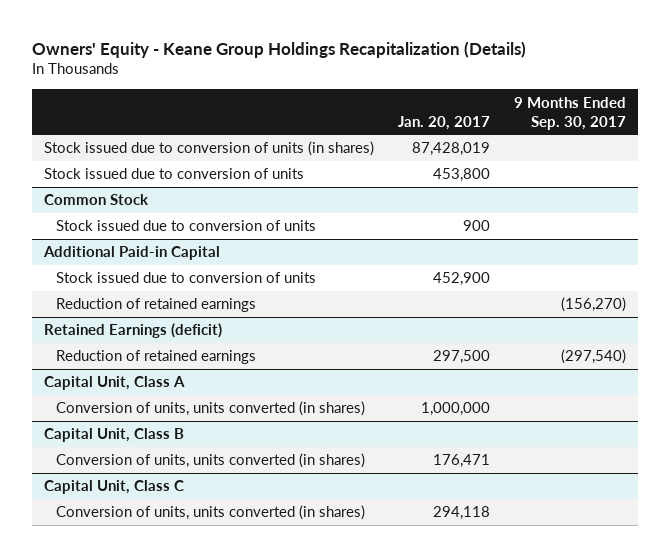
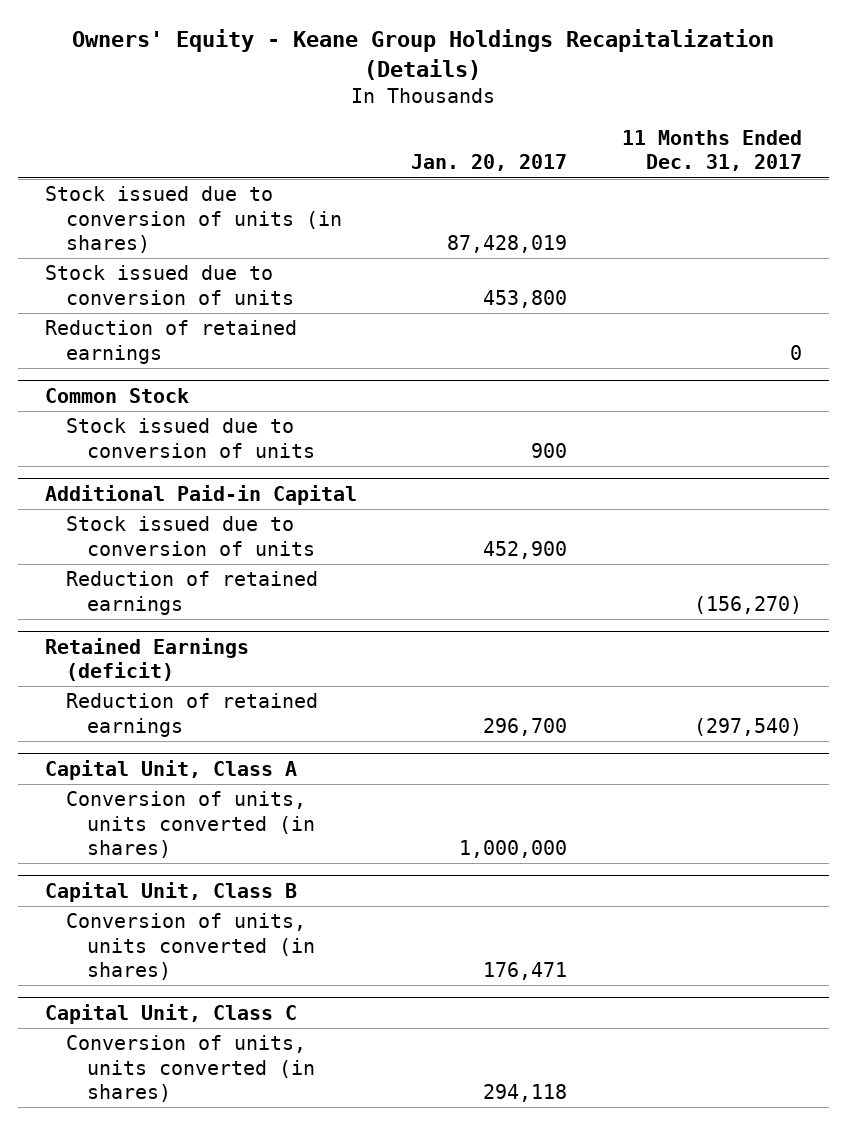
- | Jan. 20, 2017 | 9 Months Ended Sep. 30, 2017
+ | Jan. 20, 2017 | 11 Months Ended Dec. 31, 2017
+ Reduction of retained earnings | | 0
@ Retained Earnings (deficit)
- Reduction of retained earnings | 297,500 | (297,540)
+ Reduction of retained earnings | 296,700 | (297,540)

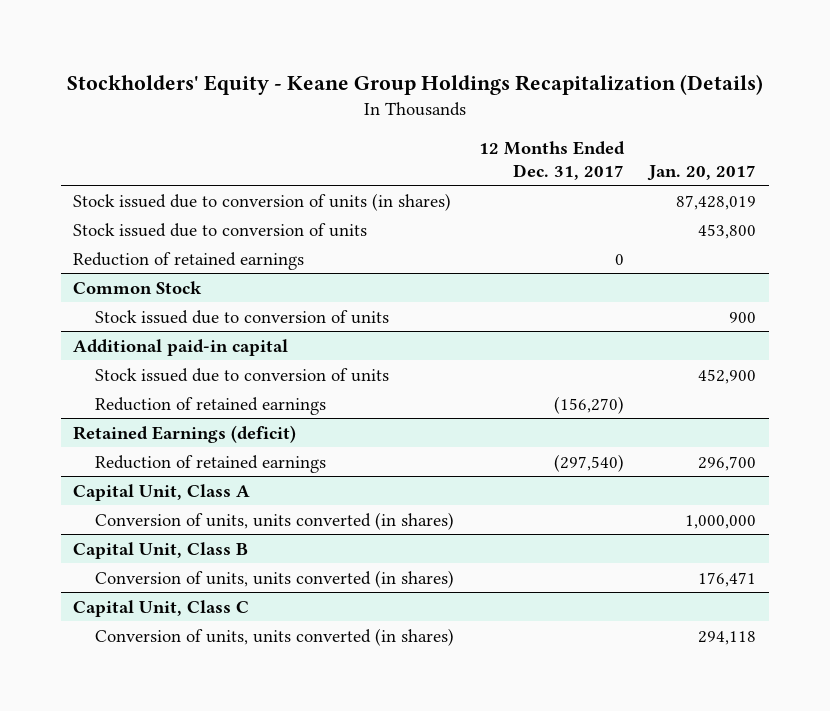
- Owners' Equity - Keane Group Holdings Recapitalization (Details)
+ Stockholders' Equity - Keane Group Holdings Recapitalization (Details)
- | Jan. 20, 2017 | 11 Months Ended Dec. 31, 2017
+ | 12 Months Ended Dec. 31, 2017 | Jan. 20, 2017
- Additional Paid-in Capital
+ Additional paid-in capital

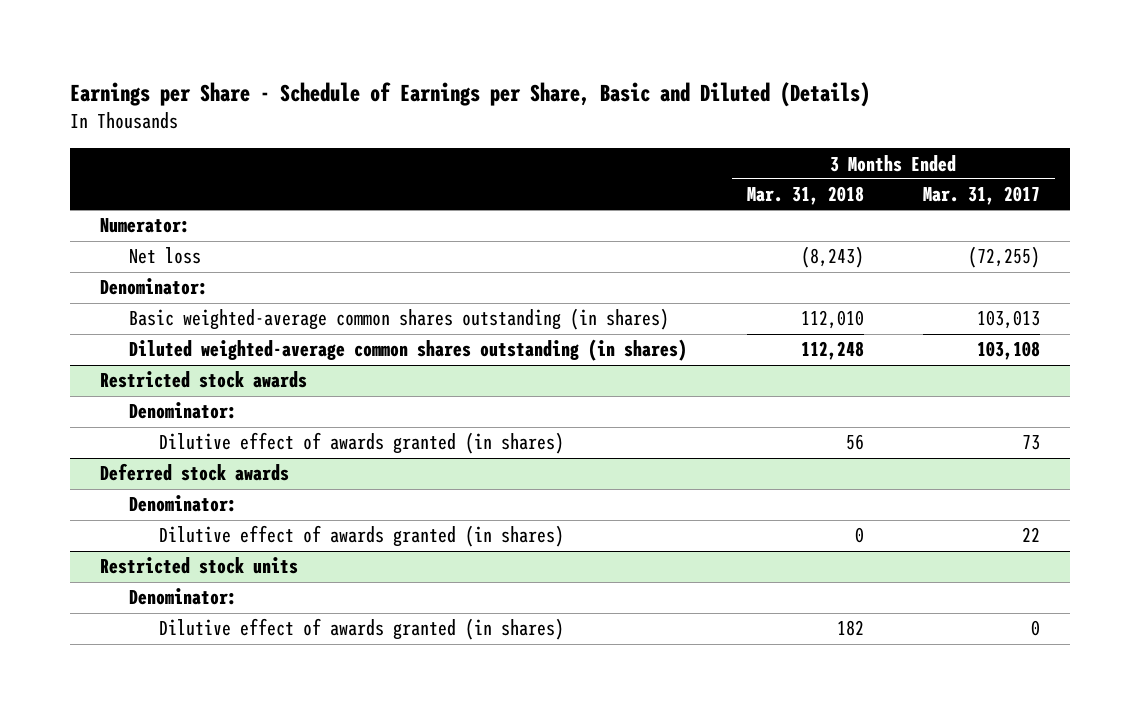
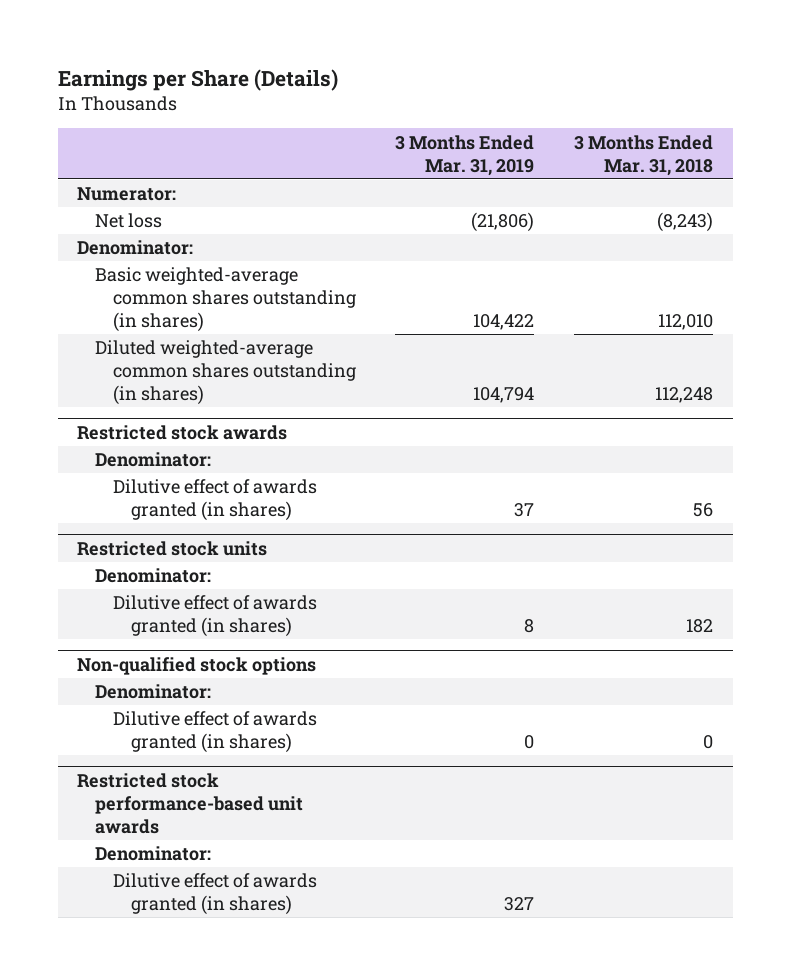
- Earnings per Share - Schedule of Earnings per Share, Basic and Diluted (Details)
+ Earnings per Share (Details)
- | 3 Months Ended Mar. 31, 2018 | 3 Months Ended Mar. 31, 2017
+ | 3 Months Ended Mar. 31, 2019 | 3 Months Ended Mar. 31, 2018
- Deferred stock awards
- Denominator:
- Dilutive effect of awards granted (in shares) | 0 | 22
+ Non-qualified stock options
+ Denominator:
+ Dilutive effect of awards granted (in shares) | 0 | 0
+ Restricted stock performance-based unit awards
+ Denominator:
+ Dilutive effect of awards granted (in shares) | 327 |

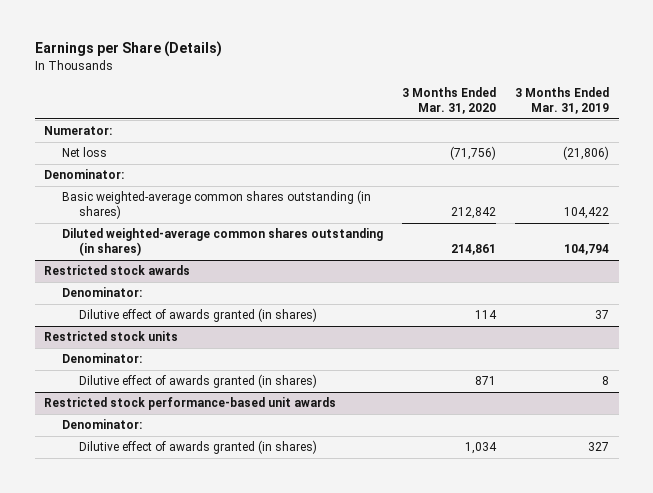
- | 3 Months Ended Mar. 31, 2019 | 3 Months Ended Mar. 31, 2018
+ | 3 Months Ended Mar. 31, 2020 | 3 Months Ended Mar. 31, 2019
- Non-qualified stock options
- Denominator:
- Dilutive effect of awards granted (in shares) | 0 | 0

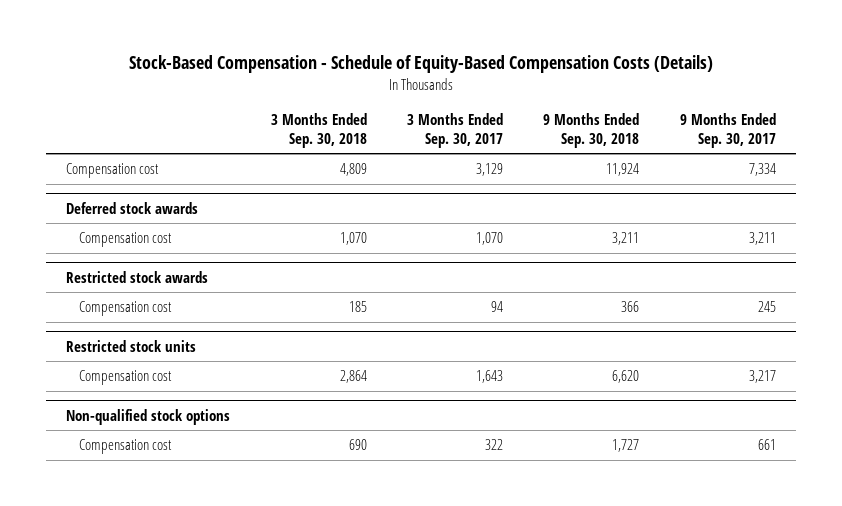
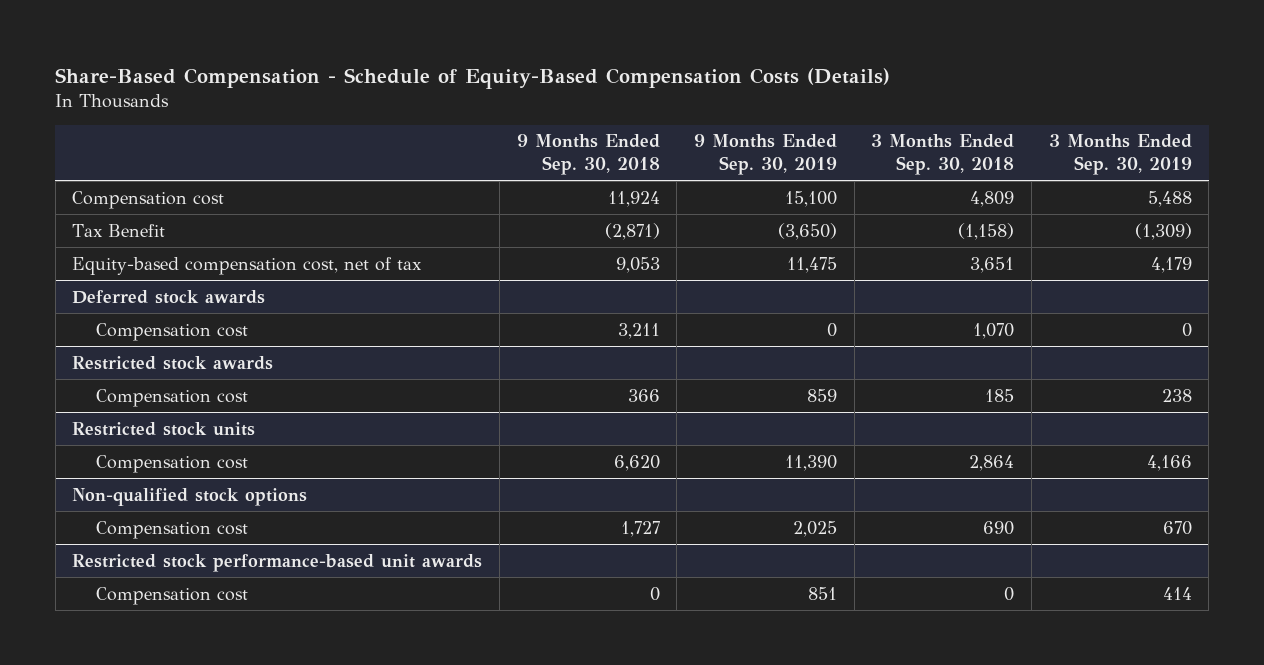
- Stock-Based Compensation - Schedule of Equity-Based Compensation Costs (Details)
+ Share-Based Compensation - Schedule of Equity-Based Compensation Costs (Details)
- | 3 Months Ended Sep. 30, 2018 | 3 Months Ended Sep. 30, 2017 | 9 Months Ended Sep. 30, 2018 | 9 Months Ended Sep. 30, 2017
+ | 9 Months Ended Sep. 30, 2018 | 9 Months Ended Sep. 30, 2019 | 3 Months Ended Sep. 30, 2018 | 3 Months Ended Sep. 30, 2019
+ Tax Benefit | (2,871) | (3,650) | (1,158) | (1,309)
+ Equity-based compensation cost, net of tax | 9,053 | 11,475 | 3,651 | 4,179
+ Restricted stock performance-based unit awards
+ Compensation cost | 0 | 851 | 0 | 414

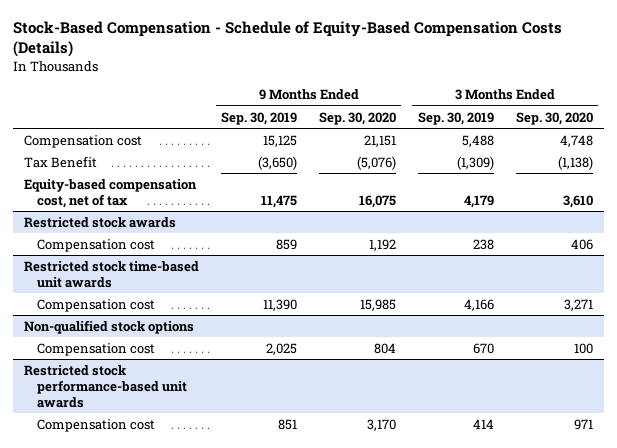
- Share-Based Compensation - Schedule of Equity-Based Compensation Costs (Details)
+ Stock-Based Compensation - Schedule of Equity-Based Compensation Costs (Details)
- | 9 Months Ended Sep. 30, 2018 | 9 Months Ended Sep. 30, 2019 | 3 Months Ended Sep. 30, 2018 | 3 Months Ended Sep. 30, 2019
+ | 9 Months Ended Sep. 30, 2019 | 9 Months Ended Sep. 30, 2020 | 3 Months Ended Sep. 30, 2019 | 3 Months Ended Sep. 30, 2020
- Compensation cost | 11,924 | 15,100 | 4,809 | 5,488
+ Compensation cost | 15,125 | 21,151 | 5,488 | 4,748
- Deferred stock awards
- Compensation cost | 3,211 | 0 | 1,070 | 0
- Restricted stock units
+ Restricted stock time-based unit awards

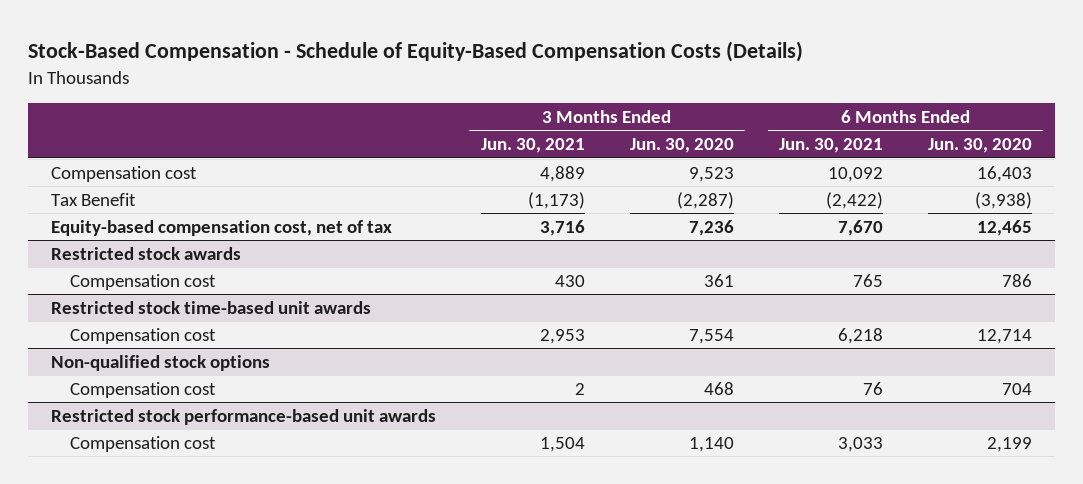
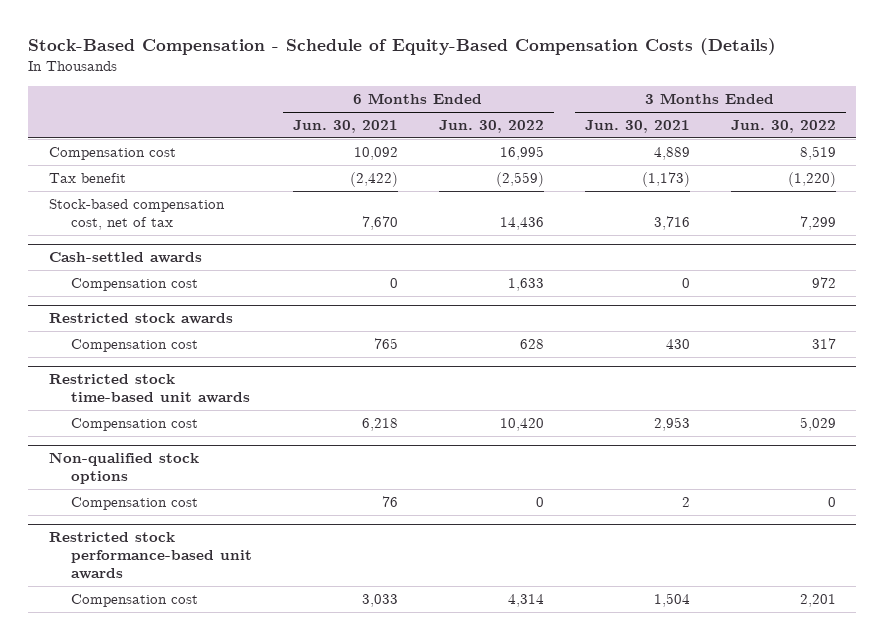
- | 3 Months Ended Jun. 30, 2021 | 3 Months Ended Jun. 30, 2020 | 6 Months Ended Jun. 30, 2021 | 6 Months Ended Jun. 30, 2020
+ | 6 Months Ended Jun. 30, 2021 | 6 Months Ended Jun. 30, 2022 | 3 Months Ended Jun. 30, 2021 | 3 Months Ended Jun. 30, 2022
- Tax Benefit | (1,173) | (2,287) | (2,422) | (3,938)
- Equity-based compensation cost, net of tax | 3,716 | 7,236 | 7,670 | 12,465
+ Tax benefit | (2,422) | (2,559) | (1,173) | (1,220)
+ Stock-based compensation cost, net of tax | 7,670 | 14,436 | 3,716 | 7,299
+ Cash-settled awards
+ Compensation cost | 0 | 1,633 | 0 | 972

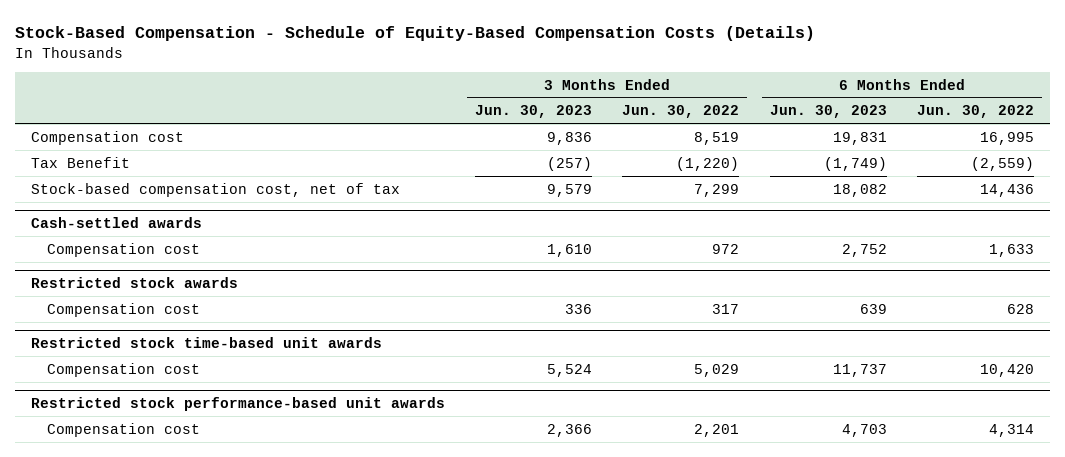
- | 6 Months Ended Jun. 30, 2021 | 6 Months Ended Jun. 30, 2022 | 3 Months Ended Jun. 30, 2021 | 3 Months Ended Jun. 30, 2022
+ | 3 Months Ended Jun. 30, 2023 | 3 Months Ended Jun. 30, 2022 | 6 Months Ended Jun. 30, 2023 | 6 Months Ended Jun. 30, 2022
- Tax benefit | (2,422) | (2,559) | (1,173) | (1,220)
+ Tax Benefit | (257) | (1,220) | (1,749) | (2,559)
- Non-qualified stock options
- Compensation cost | 76 | 0 | 2 | 0

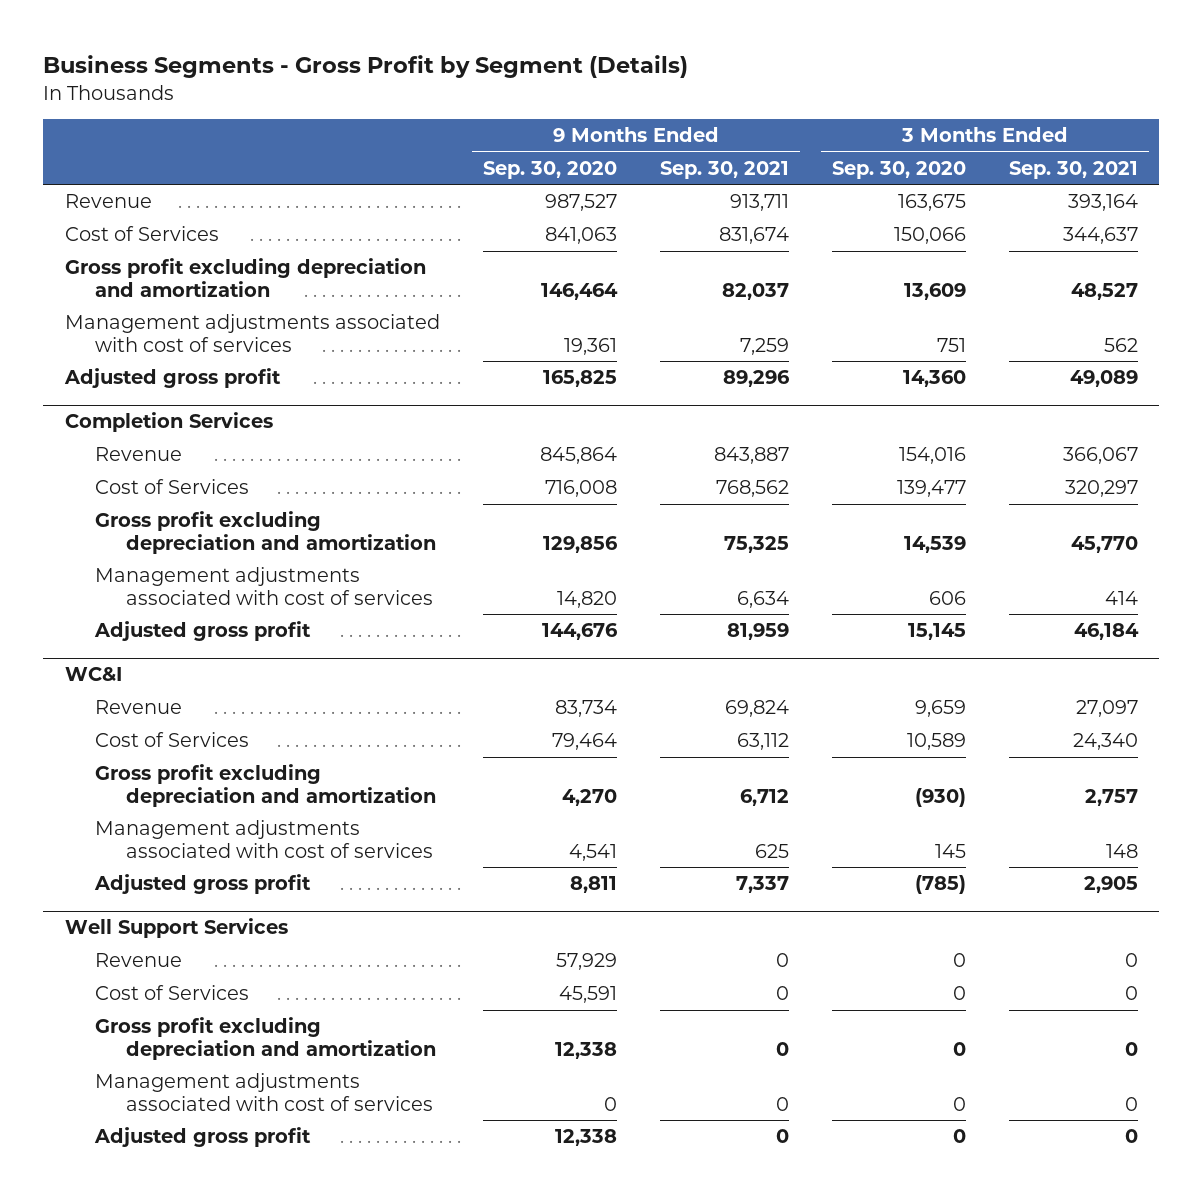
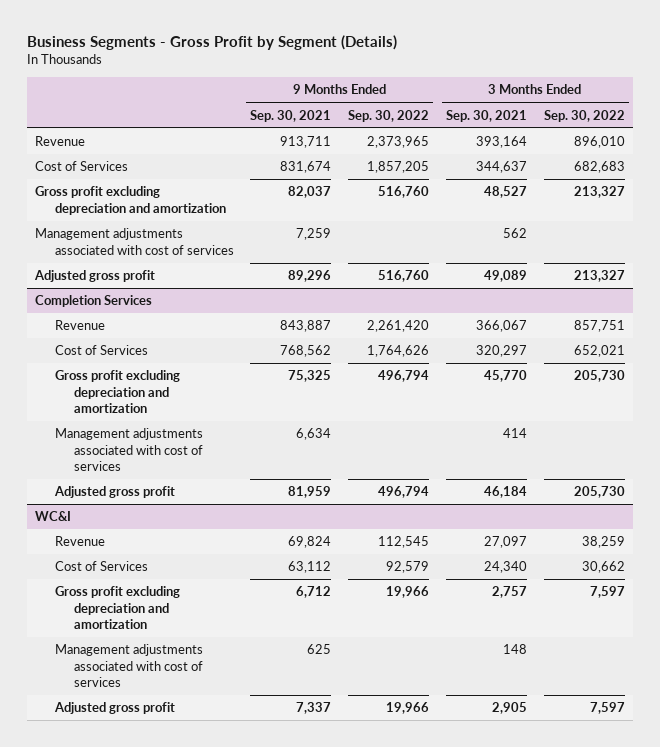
- | 9 Months Ended Sep. 30, 2020 | 9 Months Ended Sep. 30, 2021 | 3 Months Ended Sep. 30, 2020 | 3 Months Ended Sep. 30, 2021
+ | 9 Months Ended Sep. 30, 2021 | 9 Months Ended Sep. 30, 2022 | 3 Months Ended Sep. 30, 2021 | 3 Months Ended Sep. 30, 2022
- Well Support Services
- Revenue | 57,929 | 0 | 0 | 0
- Cost of Services | 45,591 | 0 | 0 | 0
- Gross profit excluding depreciation and amortization | 12,338 | 0 | 0 | 0
- Management adjustments associated with cost of services | 0 | 0 | 0 | 0
- Adjusted gross profit | 12,338 | 0 | 0 | 0

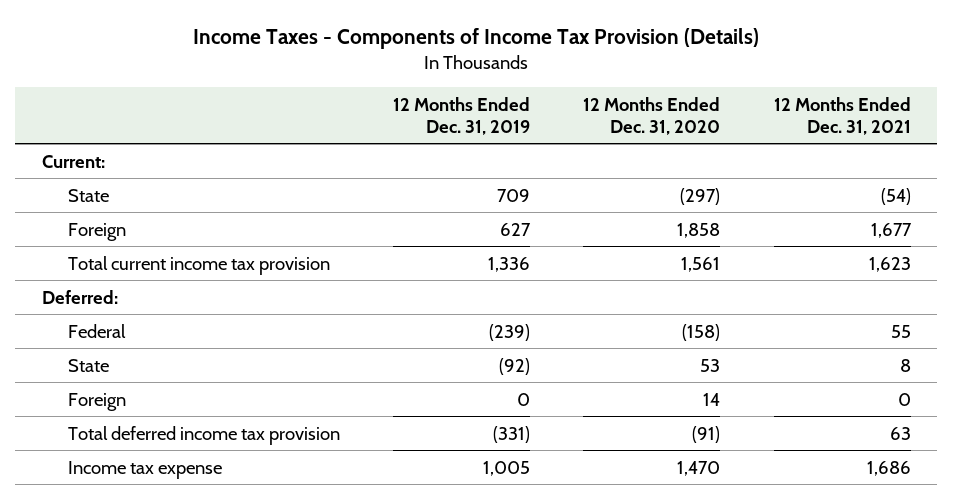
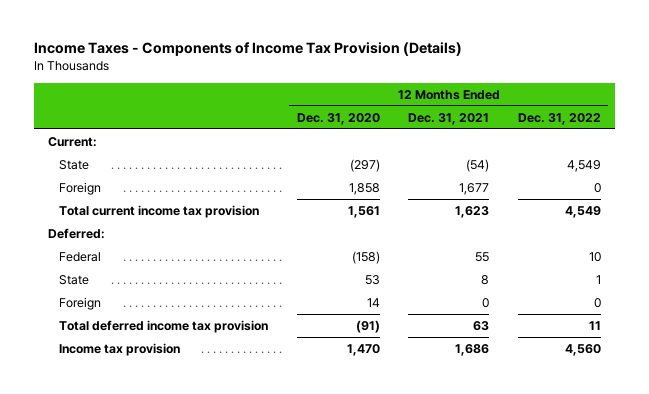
- | 12 Months Ended Dec. 31, 2019 | 12 Months Ended Dec. 31, 2020 | 12 Months Ended Dec. 31, 2021
+ | 12 Months Ended Dec. 31, 2020 | 12 Months Ended Dec. 31, 2021 | 12 Months Ended Dec. 31, 2022
- Income tax expense | 1,005 | 1,470 | 1,686
+ Income tax provision | 1,470 | 1,686 | 4,560

